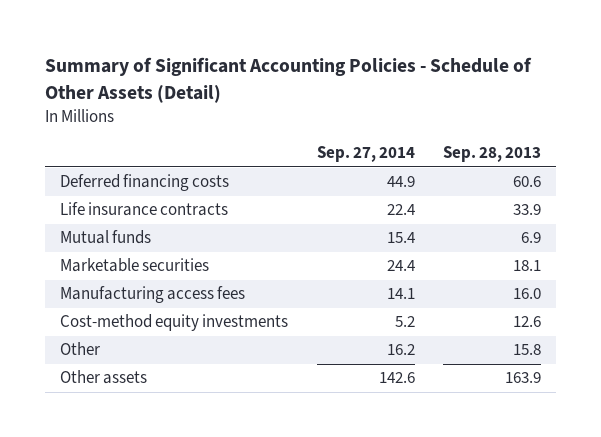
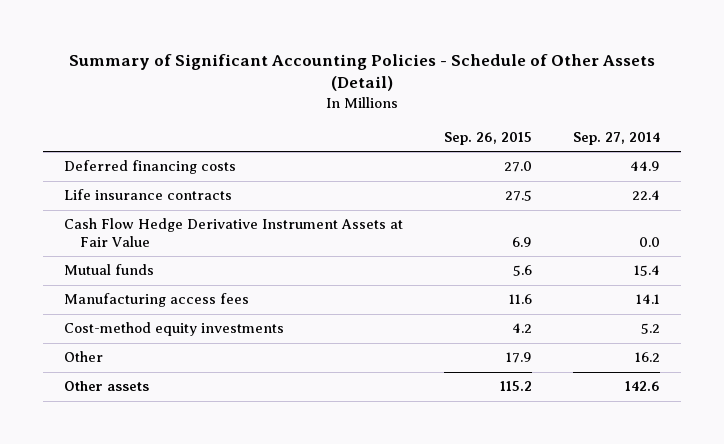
- | Sep. 27, 2014 | Sep. 28, 2013
+ | Sep. 26, 2015 | Sep. 27, 2014
+ Cash Flow Hedge Derivative Instrument Assets at Fair Value | 6.9 | 0.0
- Marketable securities | 24.4 | 18.1

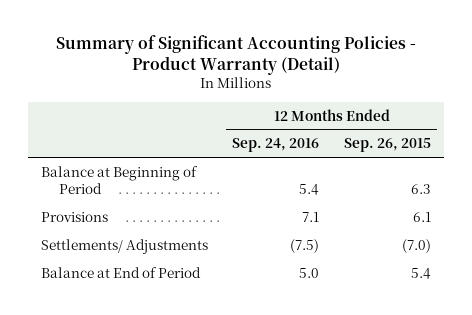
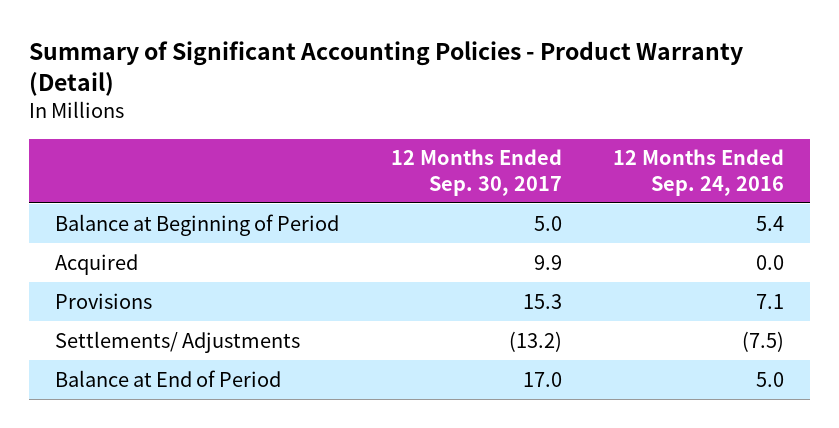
- | 12 Months Ended Sep. 24, 2016 | 12 Months Ended Sep. 26, 2015
+ | 12 Months Ended Sep. 30, 2017 | 12 Months Ended Sep. 24, 2016
+ Acquired | 9.9 | 0.0

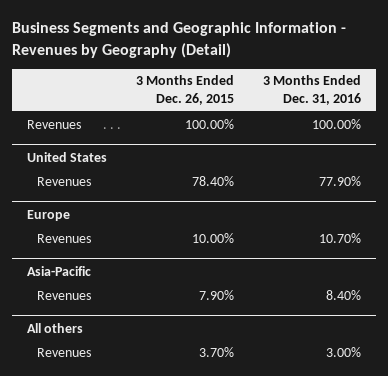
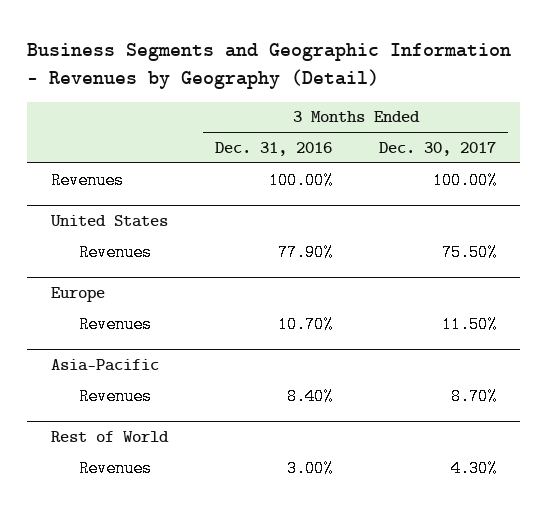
- | 3 Months Ended Dec. 26, 2015 | 3 Months Ended Dec. 31, 2016
+ | 3 Months Ended Dec. 31, 2016 | 3 Months Ended Dec. 30, 2017
- All others
+ Rest of World

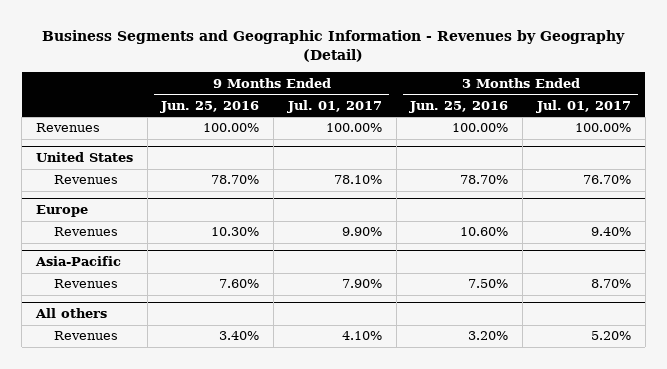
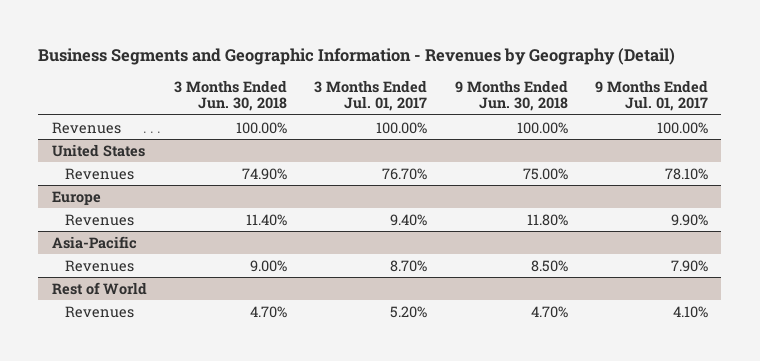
- | 9 Months Ended Jun. 25, 2016 | 9 Months Ended Jul. 01, 2017 | 3 Months Ended Jun. 25, 2016 | 3 Months Ended Jul. 01, 2017
+ | 3 Months Ended Jun. 30, 2018 | 3 Months Ended Jul. 01, 2017 | 9 Months Ended Jun. 30, 2018 | 9 Months Ended Jul. 01, 2017
- All others
+ Rest of World

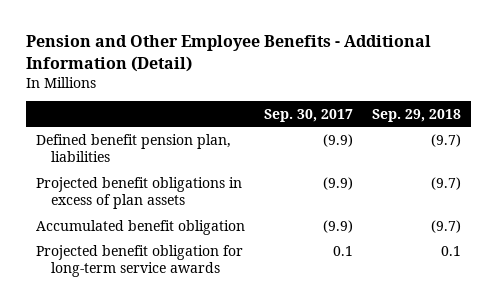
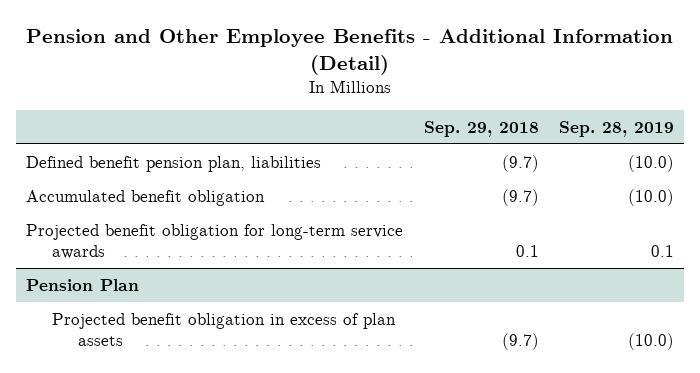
- | Sep. 30, 2017 | Sep. 29, 2018
+ | Sep. 29, 2018 | Sep. 28, 2019
- Projected benefit obligations in excess of plan assets | (9.9) | (9.7)
+ Pension Plan
+ Projected benefit obligation in excess of plan assets | (9.7) | (10.0)

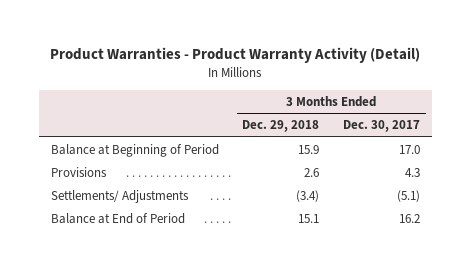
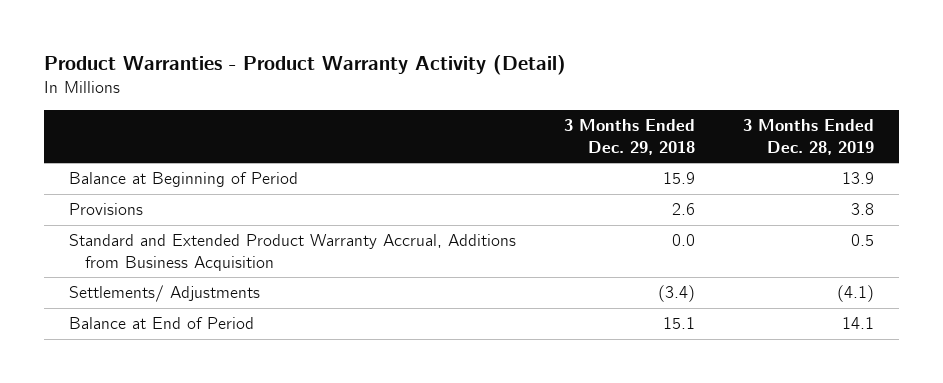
- | 3 Months Ended Dec. 29, 2018 | 3 Months Ended Dec. 30, 2017
+ | 3 Months Ended Dec. 29, 2018 | 3 Months Ended Dec. 28, 2019
+ Standard and Extended Product Warranty Accrual, Additions from Business Acquisition | 0.0 | 0.5

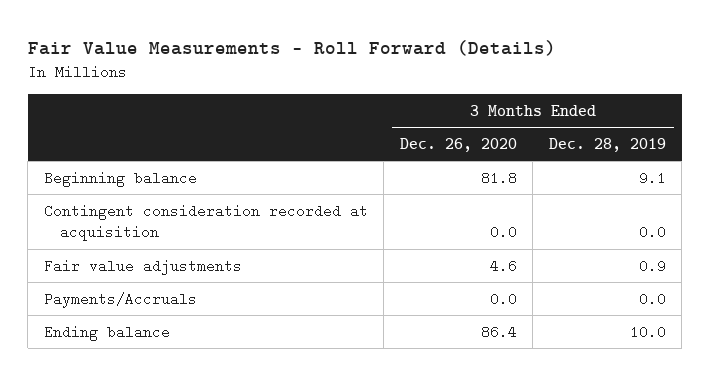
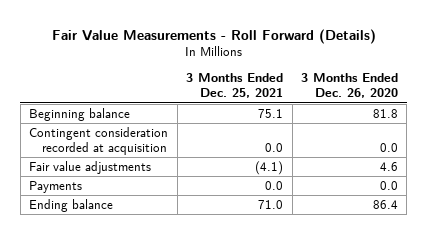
- | 3 Months Ended Dec. 26, 2020 | 3 Months Ended Dec. 28, 2019
+ | 3 Months Ended Dec. 25, 2021 | 3 Months Ended Dec. 26, 2020
- Payments/Accruals | 0.0 | 0.0
+ Payments | 0.0 | 0.0

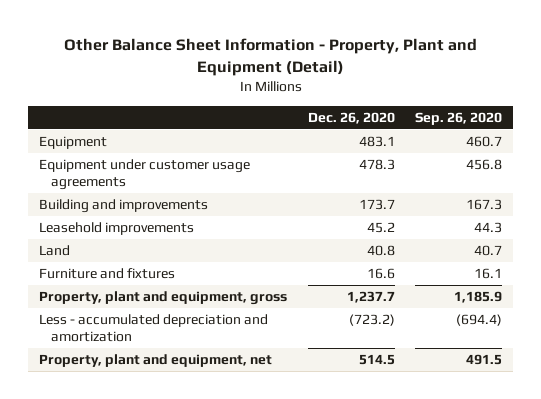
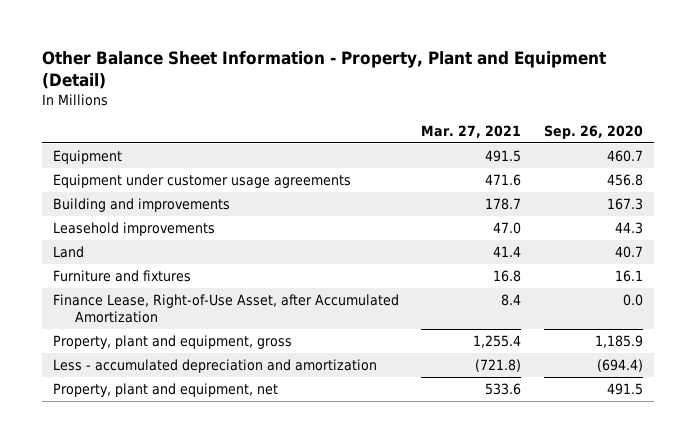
- | Dec. 26, 2020 | Sep. 26, 2020
+ | Mar. 27, 2021 | Sep. 26, 2020
+ Finance Lease, Right-of-Use Asset, after Accumulated Amortization | 8.4 | 0.0

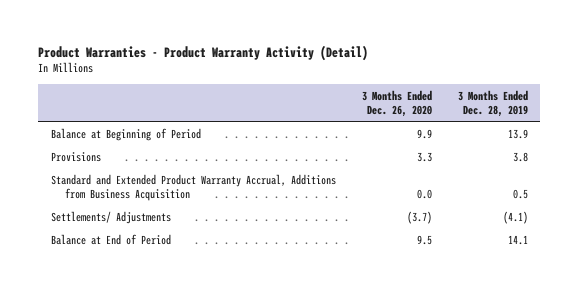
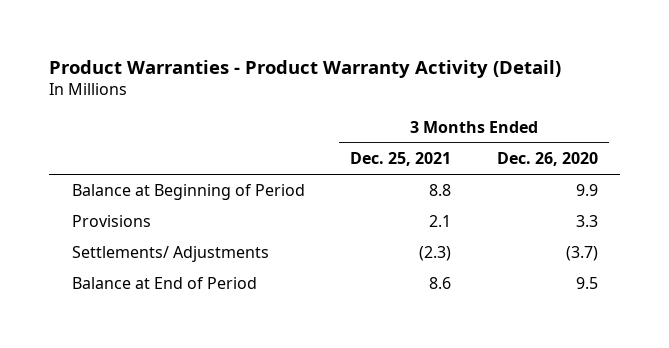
- | 3 Months Ended Dec. 26, 2020 | 3 Months Ended Dec. 28, 2019
+ | 3 Months Ended Dec. 25, 2021 | 3 Months Ended Dec. 26, 2020
- Standard and Extended Product Warranty Accrual, Additions from Business Acquisition | 0.0 | 0.5

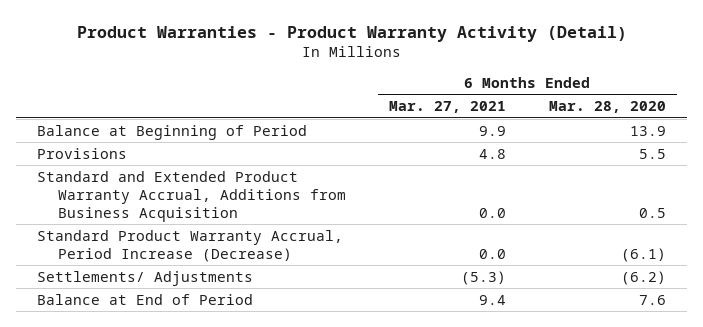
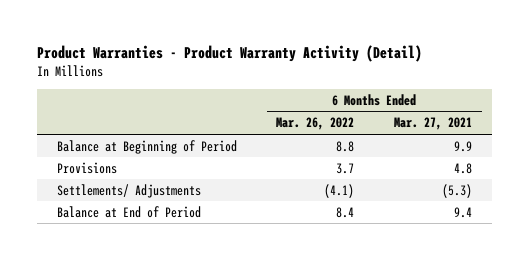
- | 6 Months Ended Mar. 27, 2021 | 6 Months Ended Mar. 28, 2020
+ | 6 Months Ended Mar. 26, 2022 | 6 Months Ended Mar. 27, 2021
- Standard and Extended Product Warranty Accrual, Additions from Business Acquisition | 0.0 | 0.5
- Standard Product Warranty Accrual, Period Increase (Decrease) | 0.0 | (6.1)

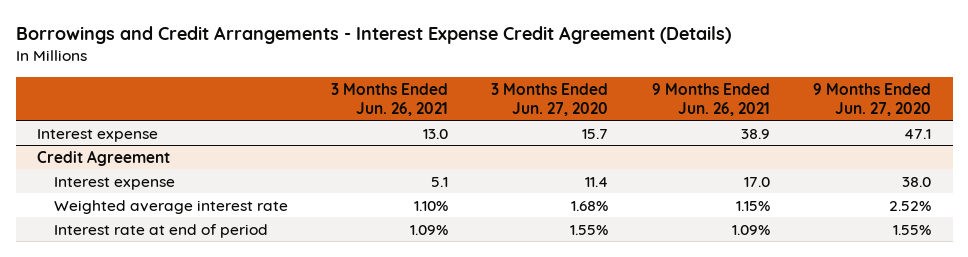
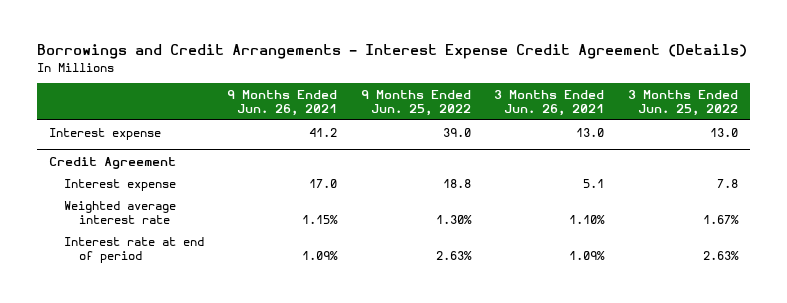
- | 3 Months Ended Jun. 26, 2021 | 3 Months Ended Jun. 27, 2020 | 9 Months Ended Jun. 26, 2021 | 9 Months Ended Jun. 27, 2020
+ | 9 Months Ended Jun. 26, 2021 | 9 Months Ended Jun. 25, 2022 | 3 Months Ended Jun. 26, 2021 | 3 Months Ended Jun. 25, 2022
- Interest expense | 13.0 | 15.7 | 38.9 | 47.1
+ Interest expense | 41.2 | 39.0 | 13.0 | 13.0

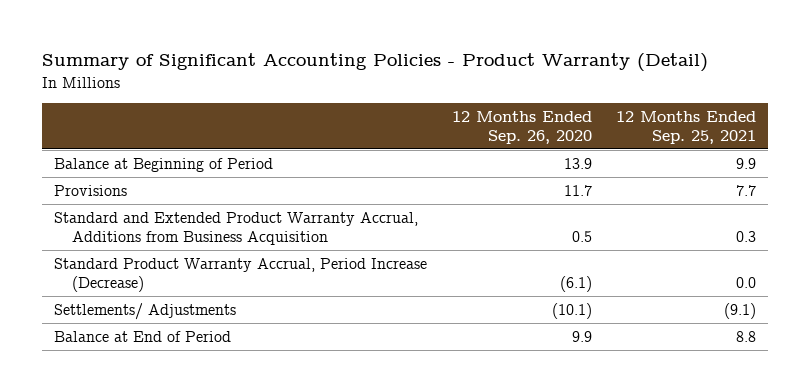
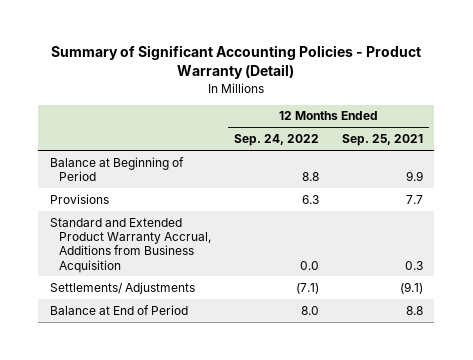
- | 12 Months Ended Sep. 26, 2020 | 12 Months Ended Sep. 25, 2021
+ | 12 Months Ended Sep. 24, 2022 | 12 Months Ended Sep. 25, 2021
- Standard Product Warranty Accrual, Period Increase (Decrease) | (6.1) | 0.0

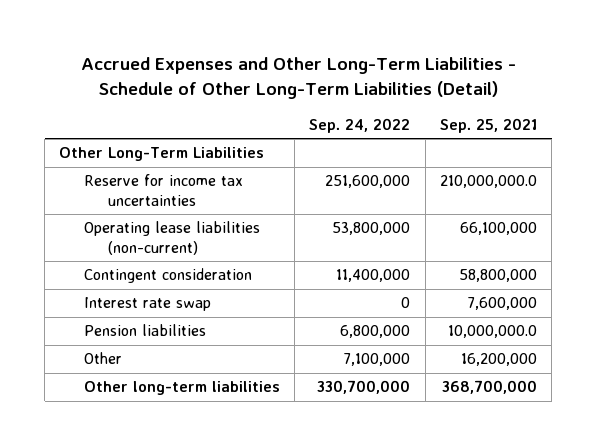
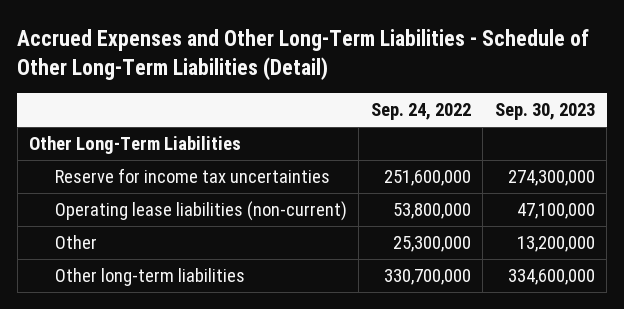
- | Sep. 24, 2022 | Sep. 25, 2021
+ | Sep. 24, 2022 | Sep. 30, 2023
- Contingent consideration | 11,400,000 | 58,800,000
- Interest rate swap | 0 | 7,600,000
- Pension liabilities | 6,800,000 | 10,000,000.0
- Other | 7,100,000 | 16,200,000
+ Other | 25,300,000 | 13,200,000

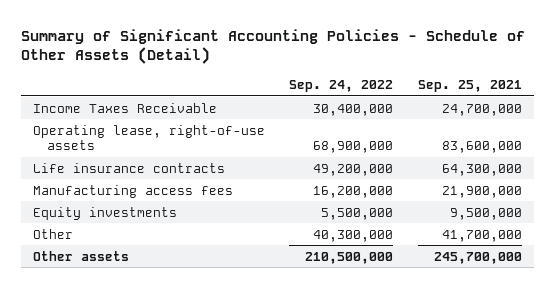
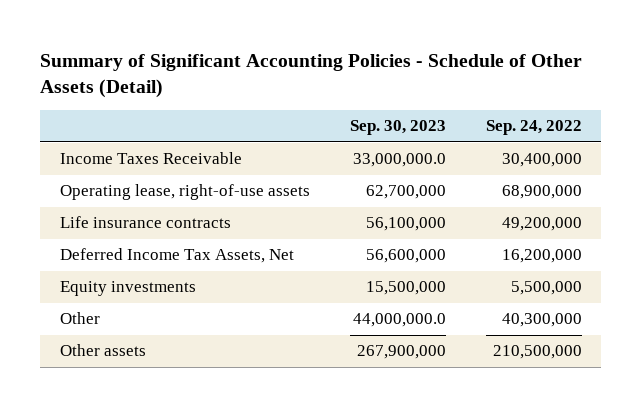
- | Sep. 24, 2022 | Sep. 25, 2021
+ | Sep. 30, 2023 | Sep. 24, 2022
- Manufacturing access fees | 16,200,000 | 21,900,000
+ Deferred Income Tax Assets, Net | 56,600,000 | 16,200,000

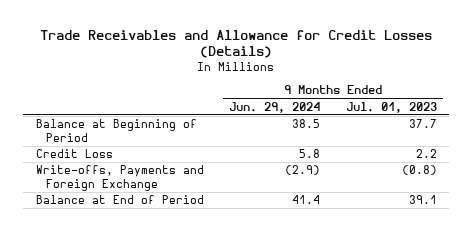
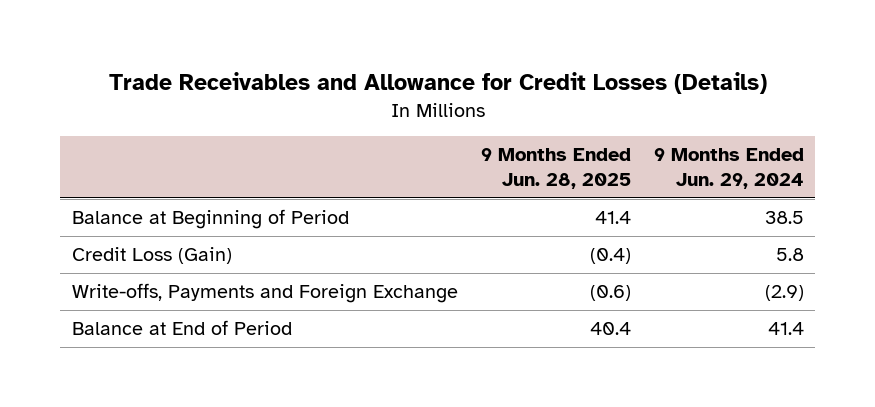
- | 9 Months Ended Jun. 29, 2024 | 9 Months Ended Jul. 01, 2023
+ | 9 Months Ended Jun. 28, 2025 | 9 Months Ended Jun. 29, 2024
- Credit Loss | 5.8 | 2.2
+ Credit Loss (Gain) | (0.4) | 5.8

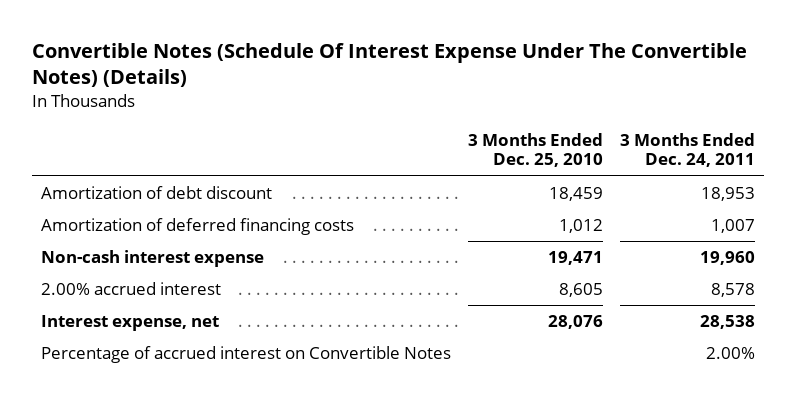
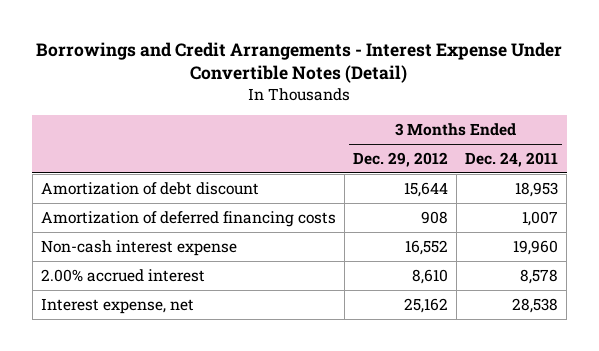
- Convertible Notes (Schedule Of Interest Expense Under The Convertible Notes) (Details)
+ Borrowings and Credit Arrangements - Interest Expense Under Convertible Notes (Detail)
- | 3 Months Ended Dec. 25, 2010 | 3 Months Ended Dec. 24, 2011
+ | 3 Months Ended Dec. 29, 2012 | 3 Months Ended Dec. 24, 2011
- Percentage of accrued interest on Convertible Notes | | 2.00%

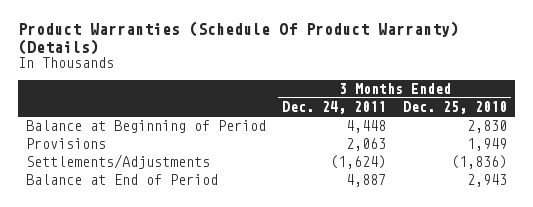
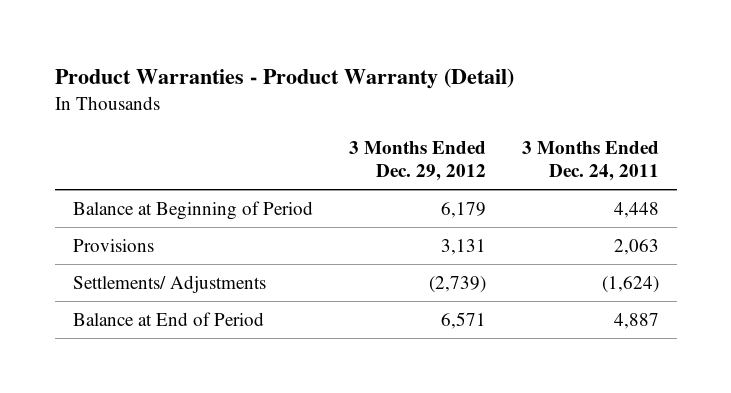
- Product Warranties (Schedule Of Product Warranty) (Details)
+ Product Warranties - Product Warranty (Detail)
- | 3 Months Ended Dec. 24, 2011 | 3 Months Ended Dec. 25, 2010
+ | 3 Months Ended Dec. 29, 2012 | 3 Months Ended Dec. 24, 2011
- Settlements/Adjustments | (1,624) | (1,836)
+ Settlements/ Adjustments | (2,739) | (1,624)

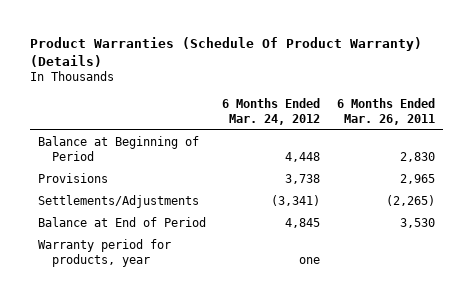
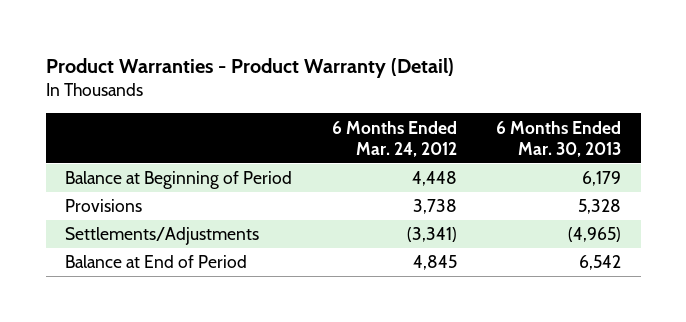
- Product Warranties (Schedule Of Product Warranty) (Details)
+ Product Warranties - Product Warranty (Detail)
- | 6 Months Ended Mar. 24, 2012 | 6 Months Ended Mar. 26, 2011
+ | 6 Months Ended Mar. 24, 2012 | 6 Months Ended Mar. 30, 2013
- Warranty period for products, year | one |

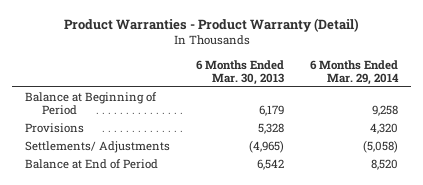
- | 6 Months Ended Mar. 24, 2012 | 6 Months Ended Mar. 30, 2013
+ | 6 Months Ended Mar. 30, 2013 | 6 Months Ended Mar. 29, 2014
- Settlements/Adjustments | (3,341) | (4,965)
+ Settlements/ Adjustments | (4,965) | (5,058)

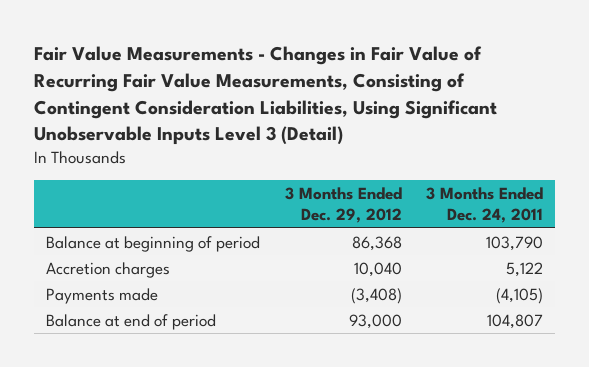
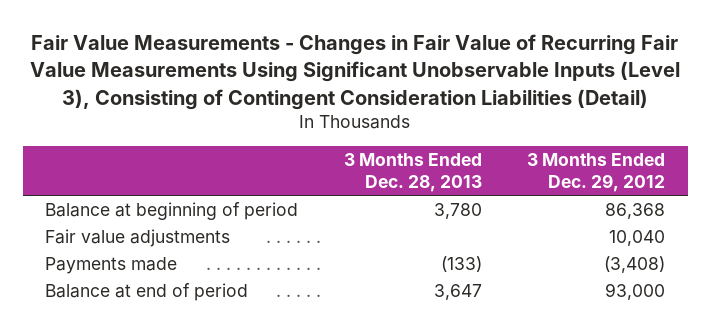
- Fair Value Measurements - Changes in Fair Value of Recurring Fair Value Measurements, Consisting of Contingent Consideration Liabilities, Using Significant Unobservable Inputs Level 3 (Detail)
+ Fair Value Measurements - Changes in Fair Value of Recurring Fair Value Measurements Using Significant Unobservable Inputs (Level 3), Consisting of Contingent Consideration Liabilities (Detail)
- | 3 Months Ended Dec. 29, 2012 | 3 Months Ended Dec. 24, 2011
+ | 3 Months Ended Dec. 28, 2013 | 3 Months Ended Dec. 29, 2012
- Accretion charges | 10,040 | 5,122
+ Fair value adjustments | | 10,040

